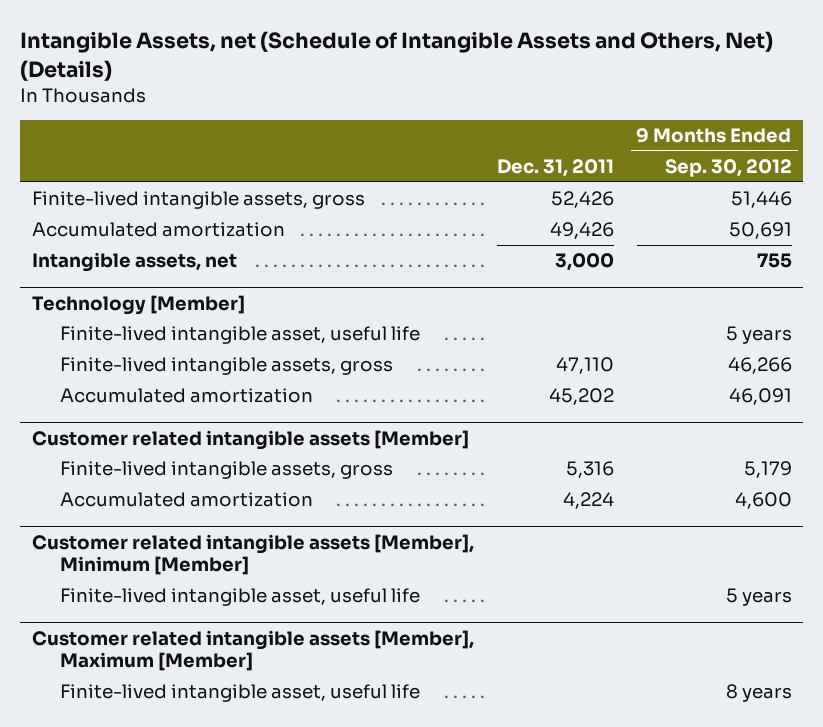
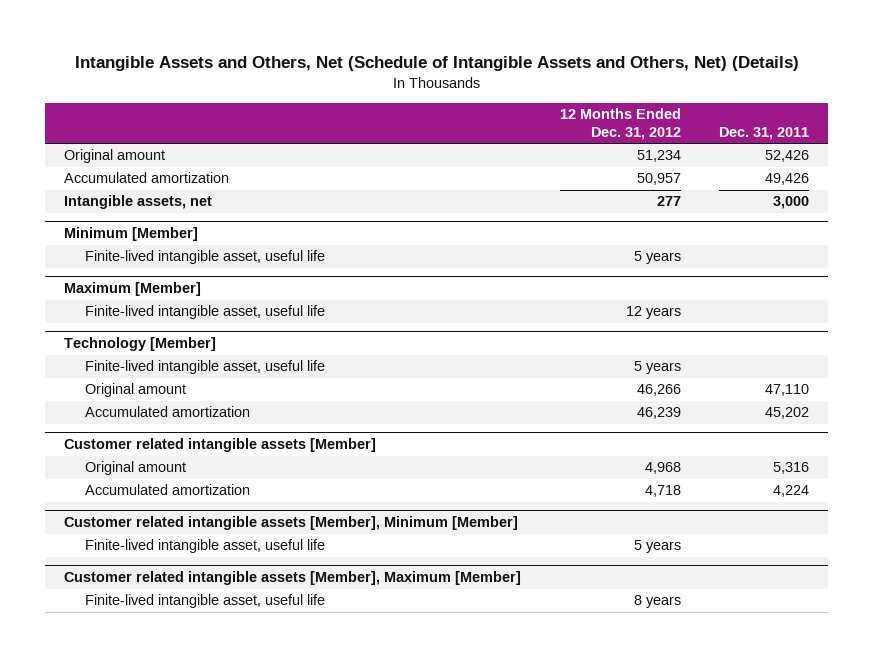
- Intangible Assets, net (Schedule of Intangible Assets and Others, Net) (Details)
+ Intangible Assets and Others, Net (Schedule of Intangible Assets and Others, Net) (Details)
- | Dec. 31, 2011 | 9 Months Ended Sep. 30, 2012
+ | 12 Months Ended Dec. 31, 2012 | Dec. 31, 2011
- Finite-lived intangible assets, gross | 52,426 | 51,446
+ Original amount | 51,234 | 52,426
+ Minimum [Member]
+ Finite-lived intangible asset, useful life | 5 years |
+ Maximum [Member]
+ Finite-lived intangible asset, useful life | 12 years |
@ Technology [Member]
- Finite-lived intangible assets, gross | 47,110 | 46,266
+ Original amount | 46,266 | 47,110
@ Customer related intangible assets [Member]
- Finite-lived intangible assets, gross | 5,316 | 5,179
+ Original amount | 4,968 | 5,316

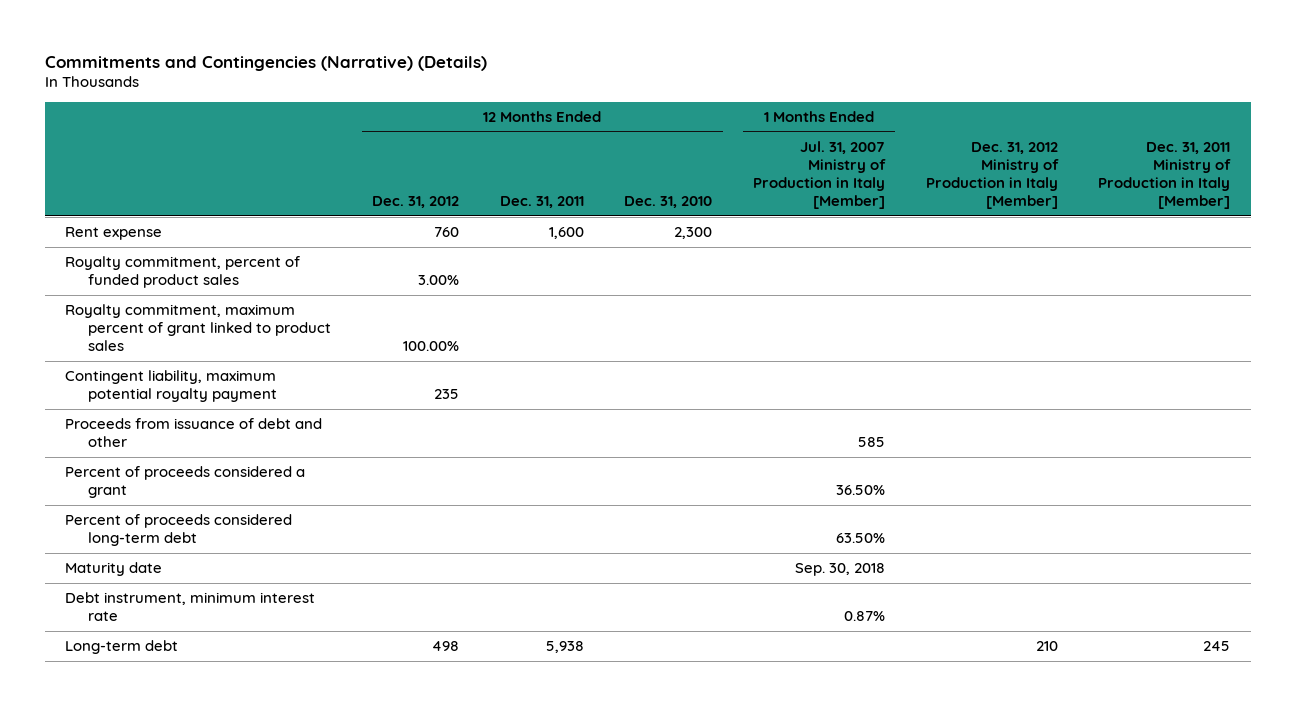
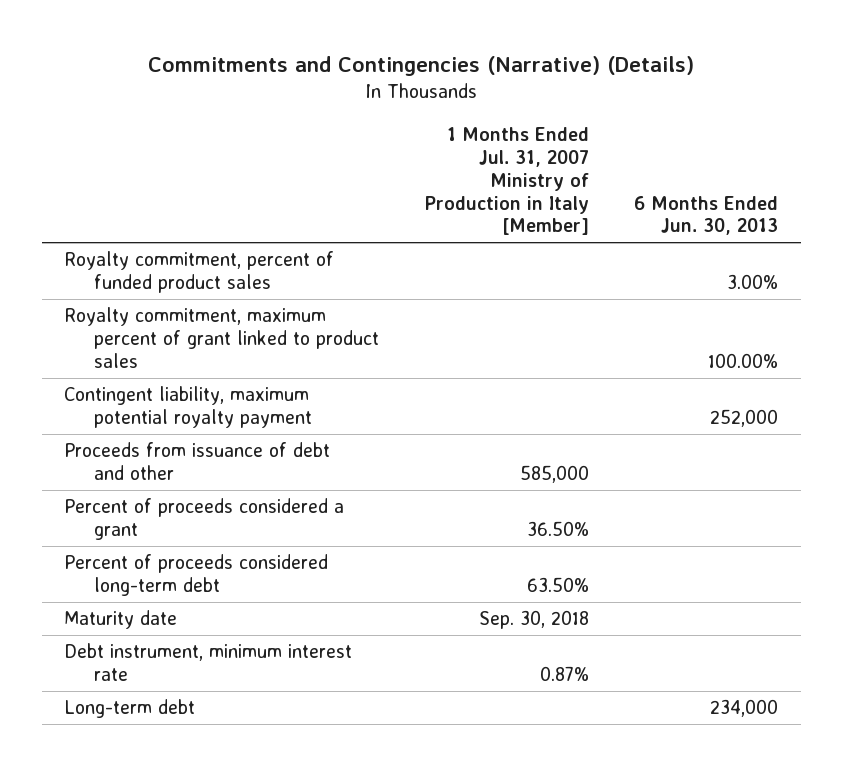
- | 12 Months Ended Dec. 31, 2012 | 12 Months Ended Dec. 31, 2011 | 12 Months Ended Dec. 31, 2010 | 1 Months Ended Jul. 31, 2007 Ministry of Production in Italy [Member] | Dec. 31, 2012 Ministry of Production in Italy [Member] | Dec. 31, 2011 Ministry of Production in Italy [Member]
+ | 1 Months Ended Jul. 31, 2007 Ministry of Production in Italy [Member] | 6 Months Ended Jun. 30, 2013
- Rent expense | 760 | 1,600 | 2,300 | | |
- Proceeds from issuance of debt and other | | | | 585 | |
+ Proceeds from issuance of debt and other | 585,000 |

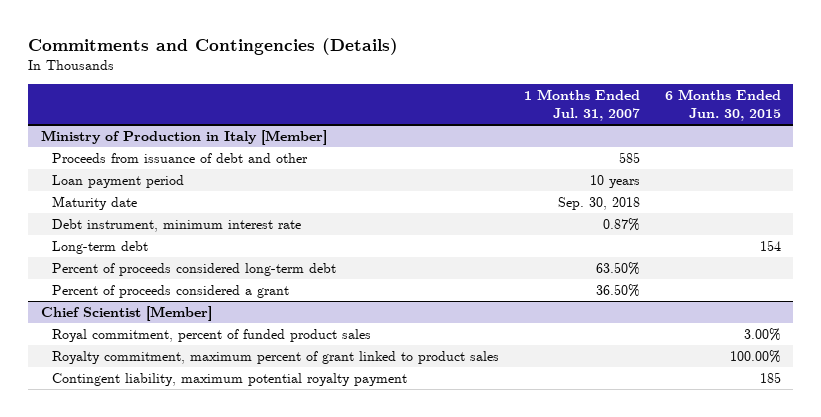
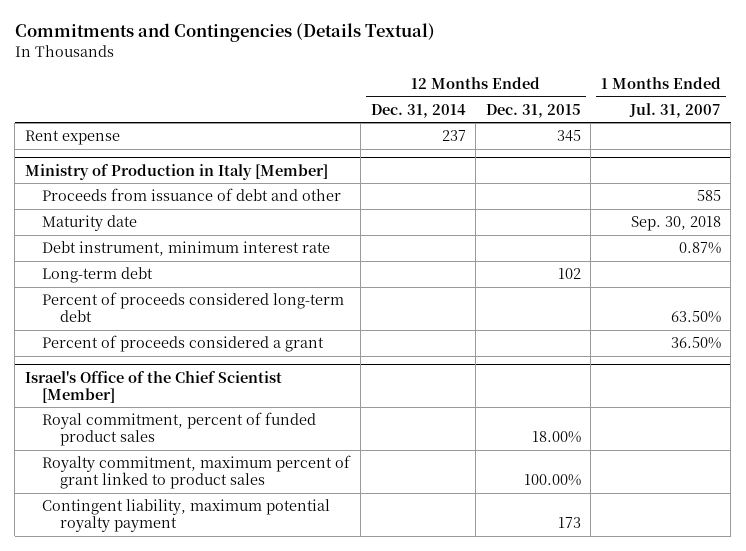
- Commitments and Contingencies (Details)
+ Commitments and Contingencies (Details Textual)
- | 1 Months Ended Jul. 31, 2007 | 6 Months Ended Jun. 30, 2015
+ | 12 Months Ended Dec. 31, 2014 | 12 Months Ended Dec. 31, 2015 | 1 Months Ended Jul. 31, 2007
+ Rent expense | 237 | 345 |
@ Ministry of Production in Italy [Member]
- Loan payment period | 10 years |
- Chief Scientist [Member]
+ Israel's Office of the Chief Scientist [Member]

